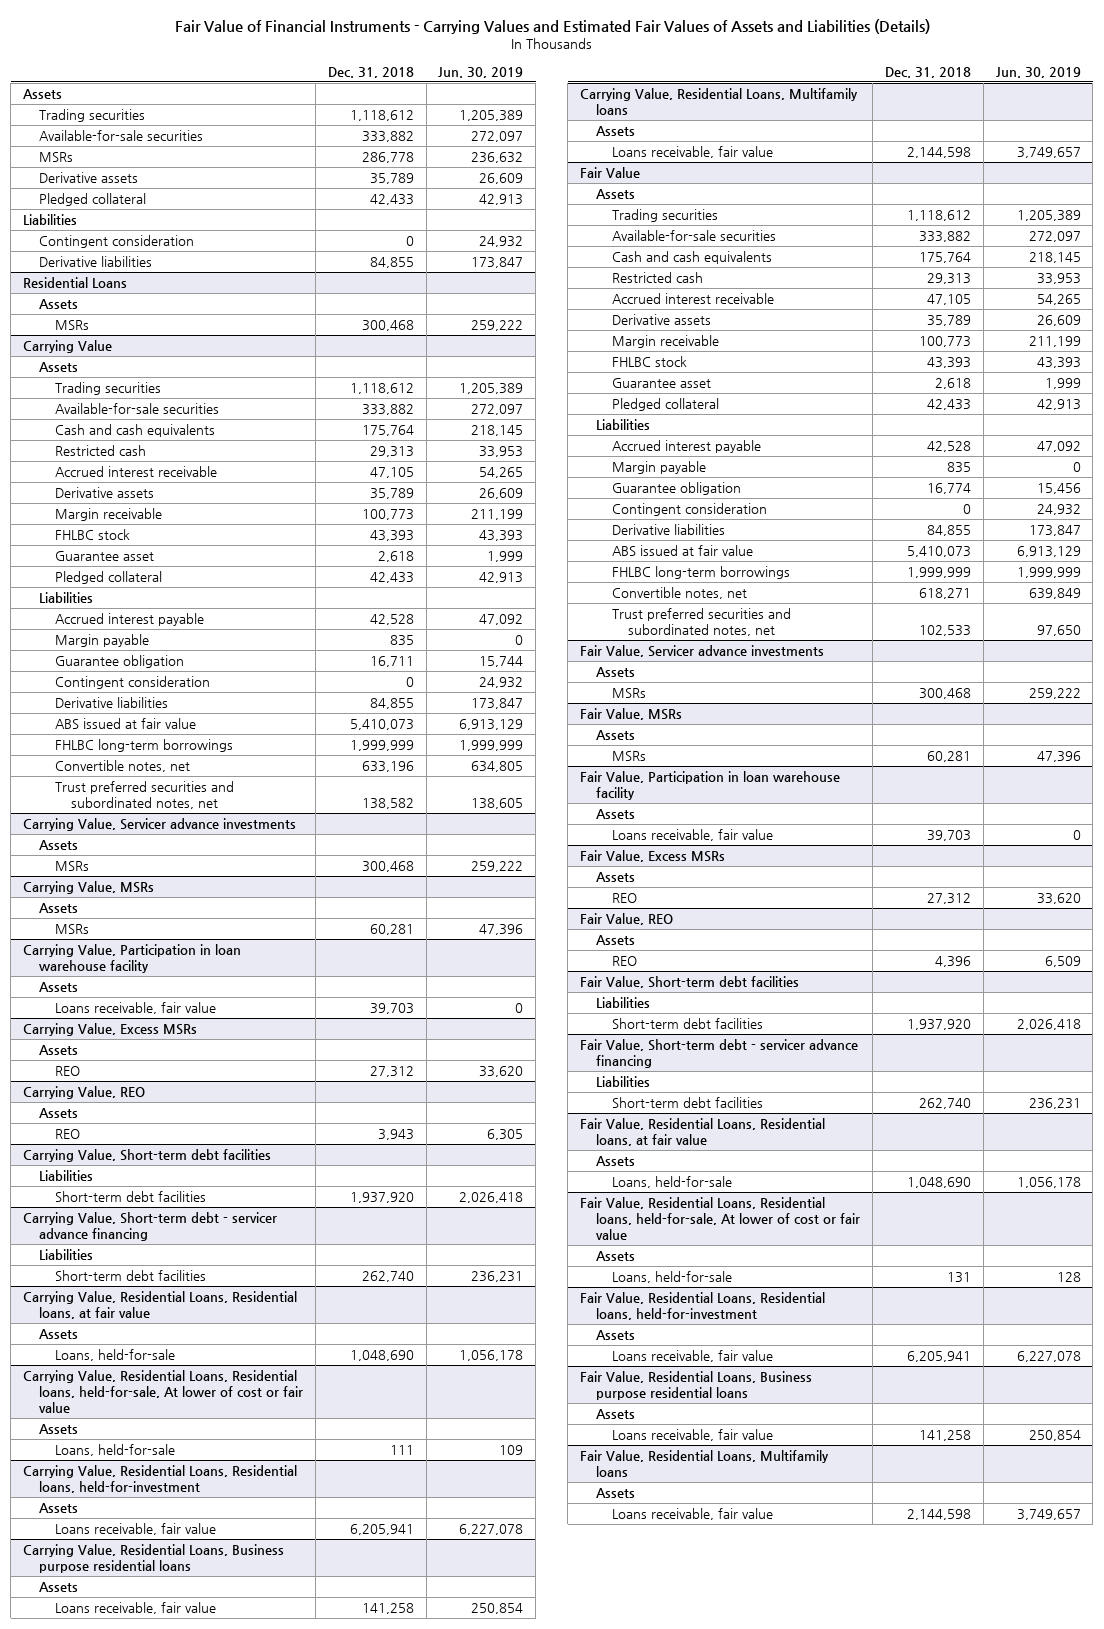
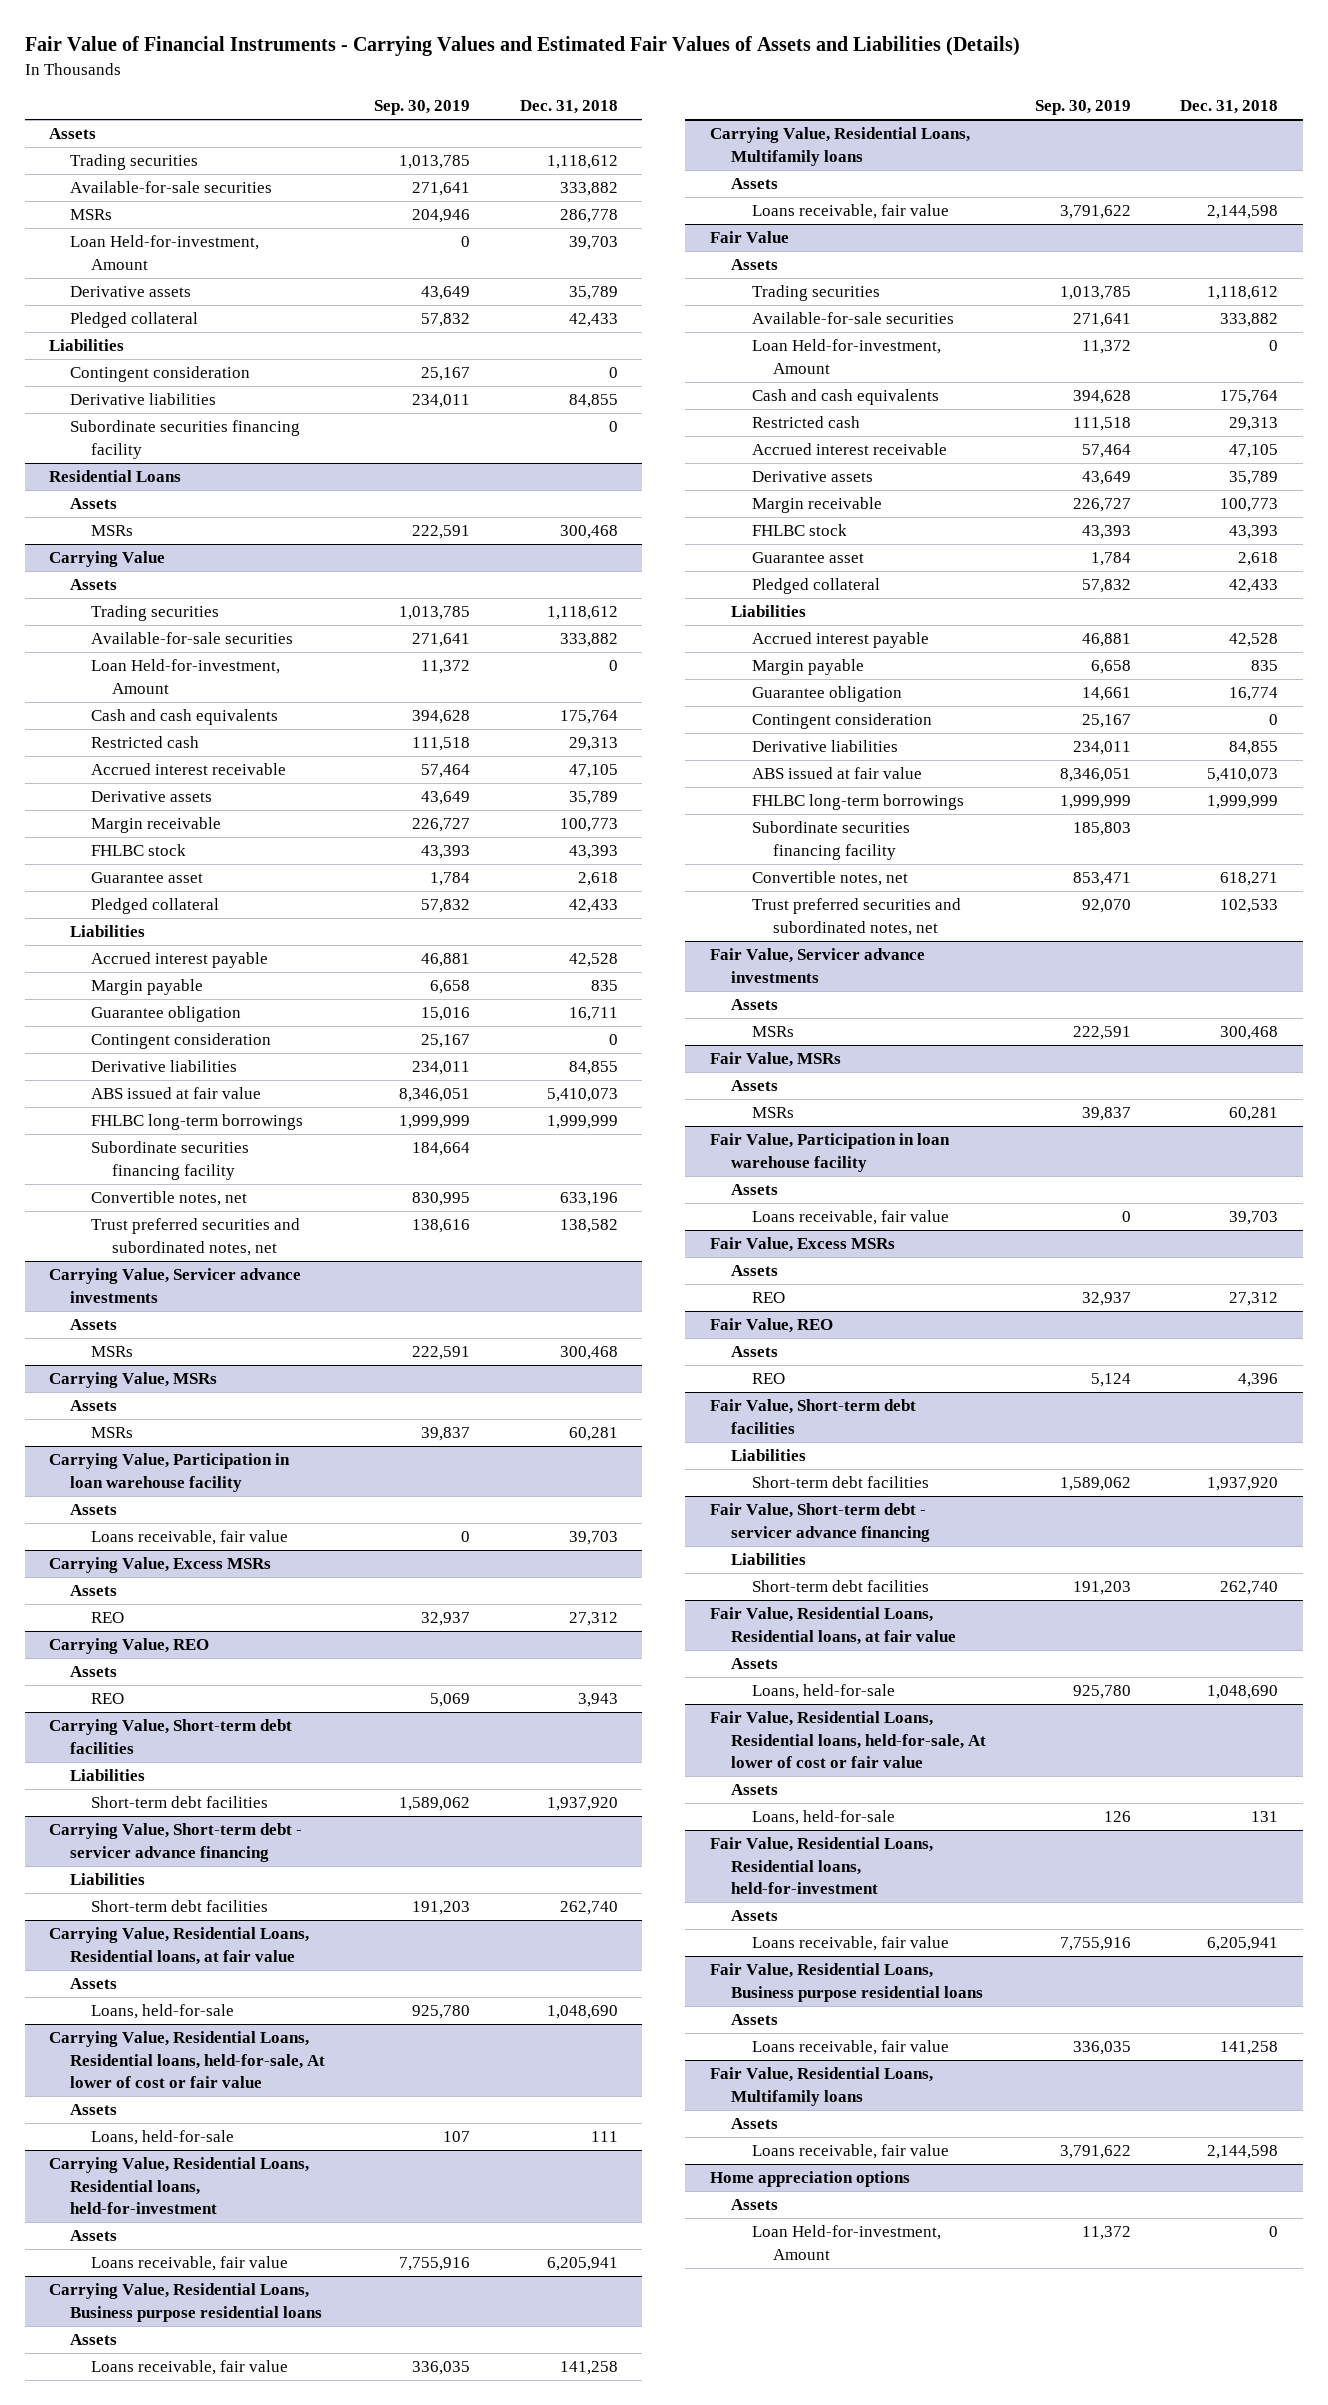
- | Dec. 31, 2018 | Jun. 30, 2019
+ | Sep. 30, 2019 | Dec. 31, 2018
+ Loan Held-for-investment, Amount | 0 | 39,703
+ Subordinate securities financing facility | | 0
@ Carrying Value
+ Loan Held-for-investment, Amount | 11,372 | 0
+ Subordinate securities financing facility | 184,664 |
@ Fair Value
+ Loan Held-for-investment, Amount | 11,372 | 0
+ Subordinate securities financing facility | 185,803 |
+ Home appreciation options
+ Assets
+ Loan Held-for-investment, Amount | 11,372 | 0

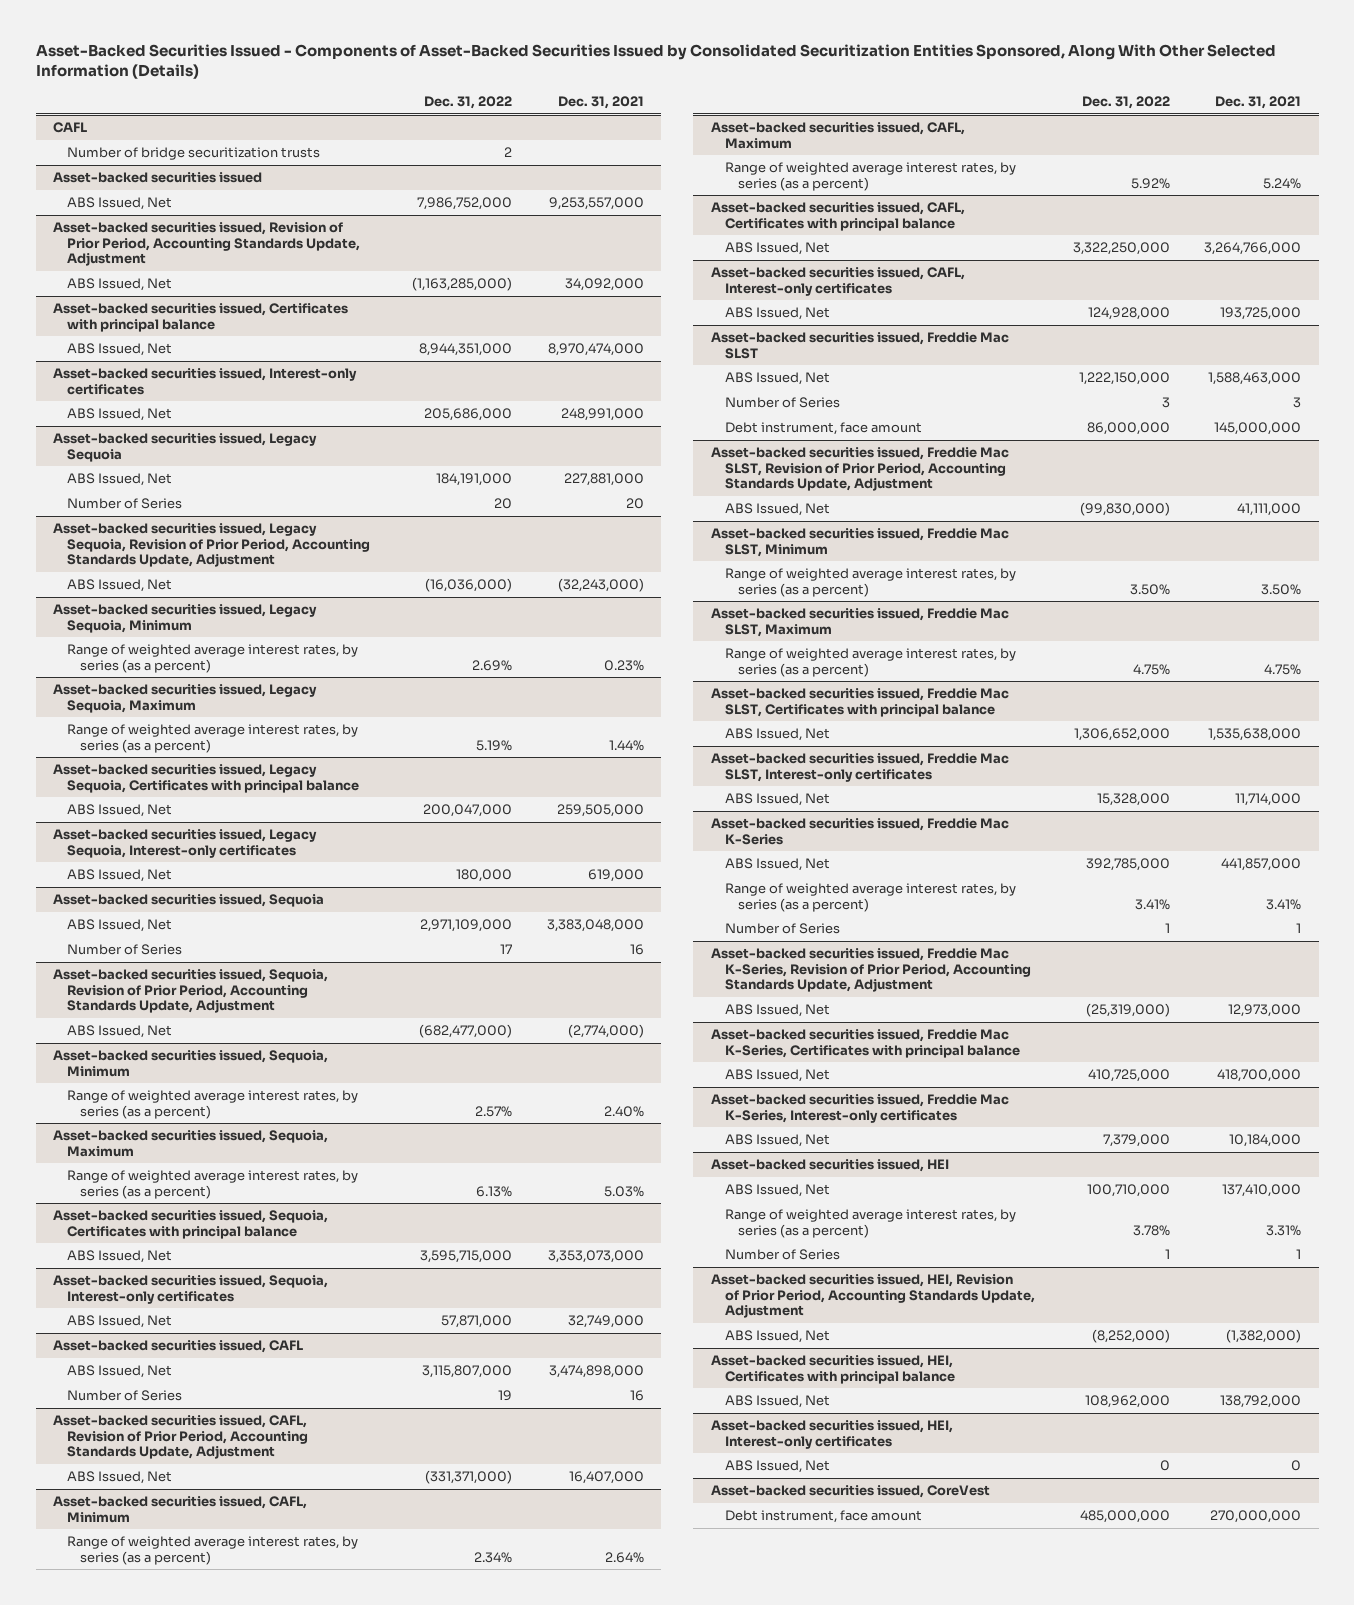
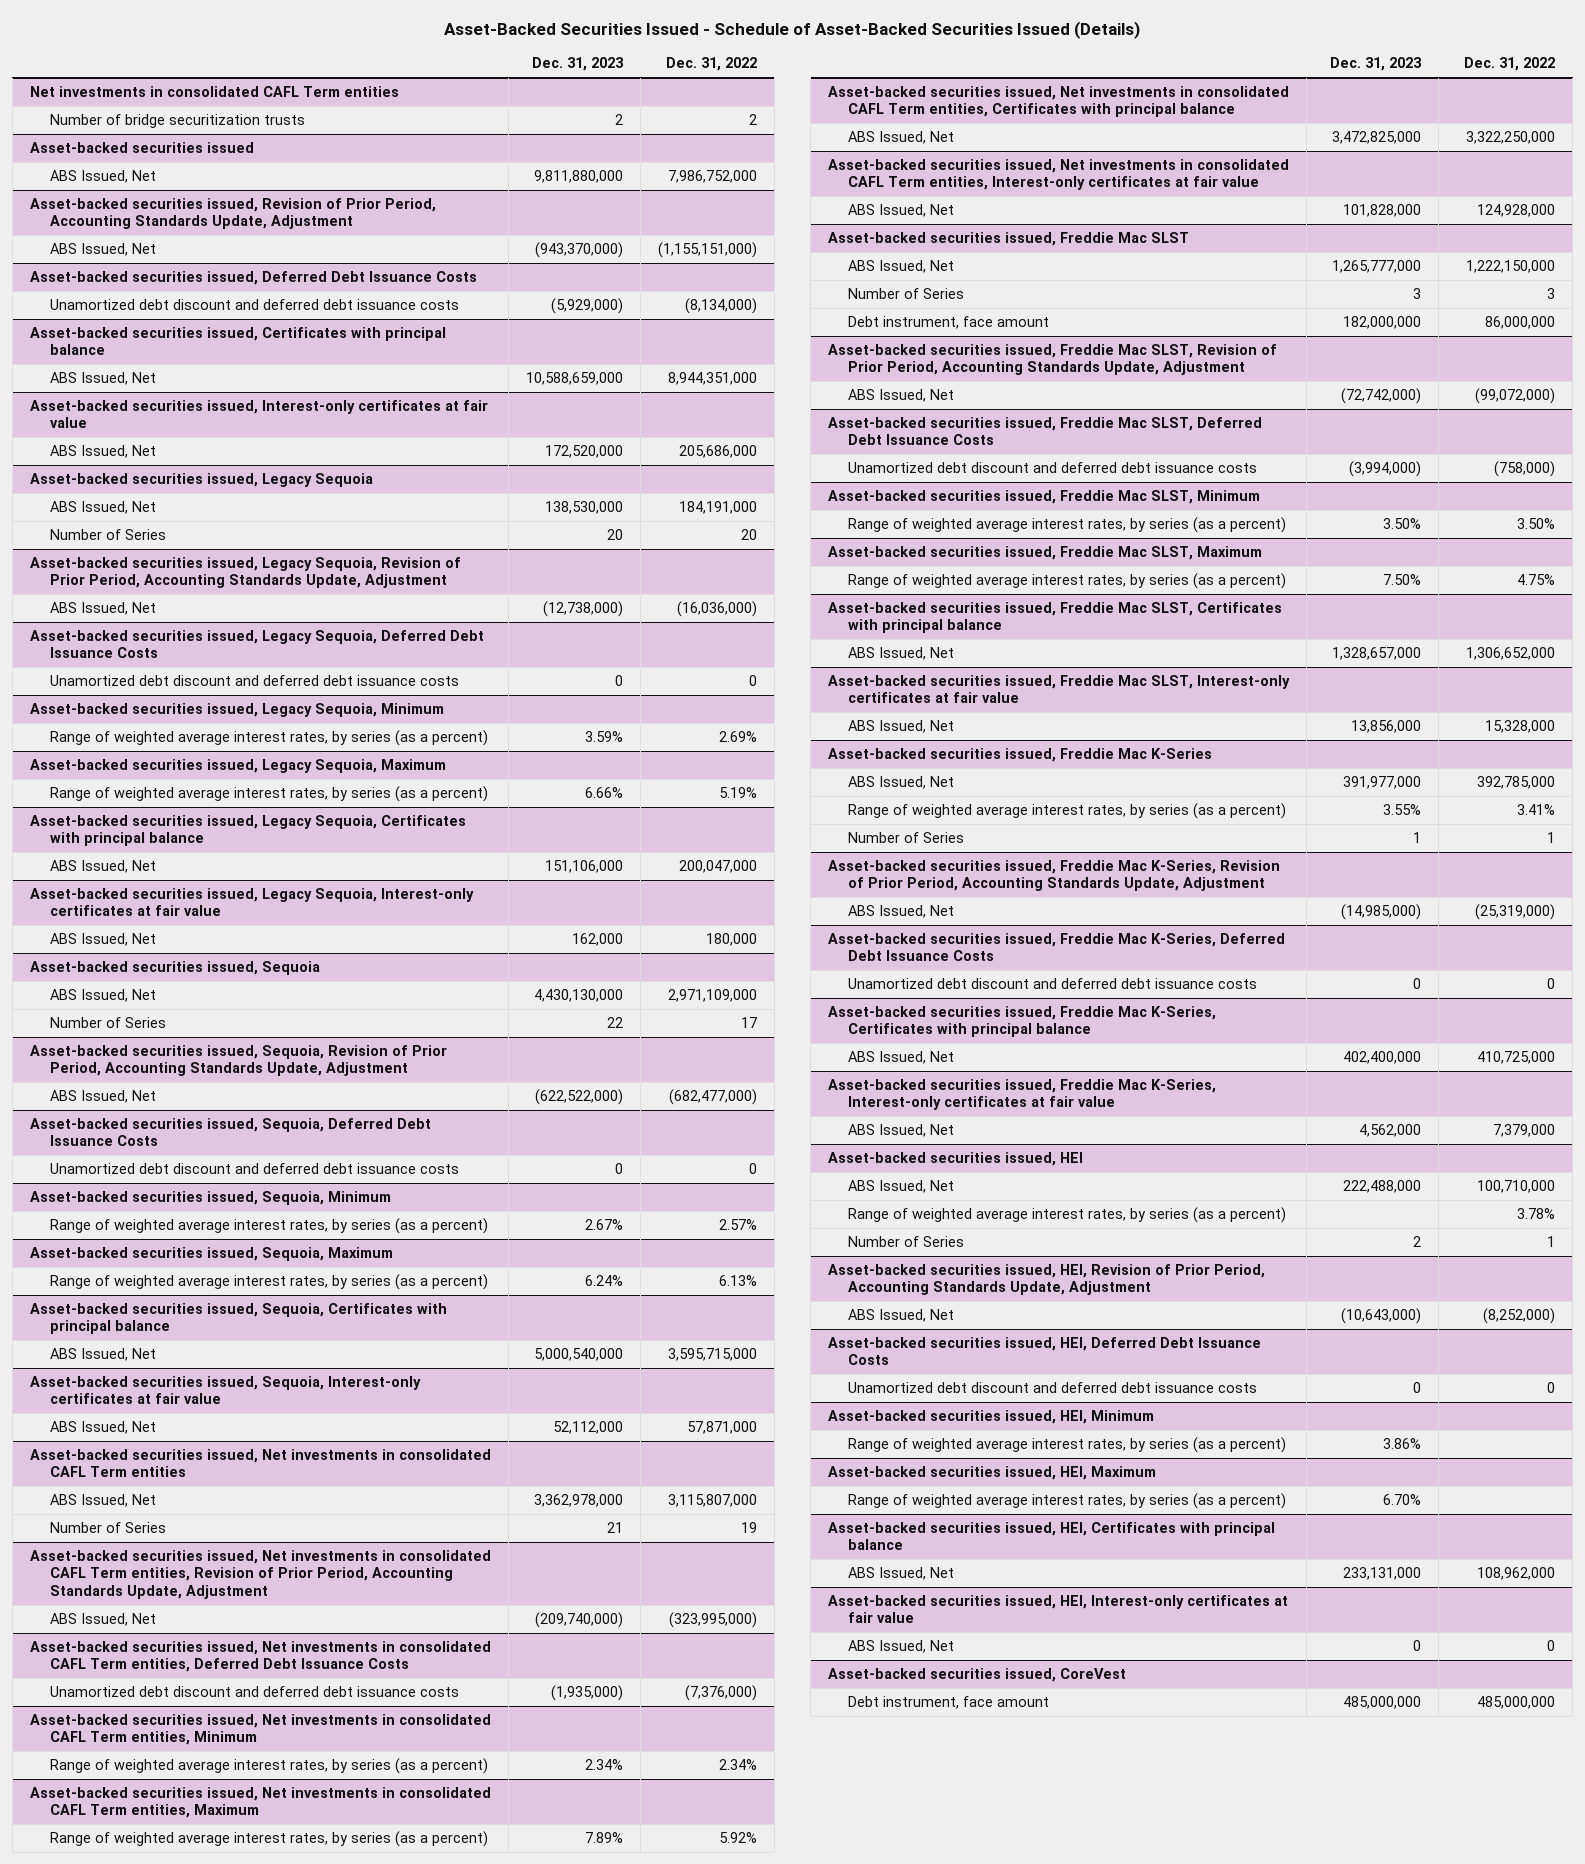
- Asset-Backed Securities Issued - Components of Asset-Backed Securities Issued by Consolidated Securitization Entities Sponsored, Along With Other Selected Information (Details)
+ Asset-Backed Securities Issued - Schedule of Asset-Backed Securities Issued (Details)
- | Dec. 31, 2022 | Dec. 31, 2021
+ | Dec. 31, 2023 | Dec. 31, 2022
- CAFL
+ Net investments in consolidated CAFL Term entities
@ Asset-backed securities issued, Revision of Prior Period, Accounting Standards Update, Adjustment
- ABS Issued, Net | (1,163,285,000) | 34,092,000
+ ABS Issued, Net | (943,370,000) | (1,155,151,000)
+ Asset-backed securities issued, Deferred Debt Issuance Costs
+ Unamortized debt discount and deferred debt issuance costs | (5,929,000) | (8,134,000)
- Asset-backed securities issued, Interest-only certificates
+ Asset-backed securities issued, Interest-only certificates at fair value
+ Asset-backed securities issued, Legacy Sequoia, Deferred Debt Issuance Costs
+ Unamortized debt discount and deferred debt issuance costs | 0 | 0
- Asset-backed securities issued, Legacy Sequoia, Interest-only certificates
+ Asset-backed securities issued, Legacy Sequoia, Interest-only certificates at fair value
+ Asset-backed securities issued, Sequoia, Deferred Debt Issuance Costs
+ Unamortized debt discount and deferred debt issuance costs | 0 | 0
- Asset-backed securities issued, Sequoia, Interest-only certificates
+ Asset-backed securities issued, Sequoia, Interest-only certificates at fair value
- Asset-backed securities issued, CAFL
+ Asset-backed securities issued, Net investments in consolidated CAFL Term entities
- Asset-backed securities issued, CAFL, Revision of Prior Period, Accounting Standards Update, Adjustment
- ABS Issued, Net | (331,371,000) | 16,407,000
- Asset-backed securities issued, CAFL, Minimum
+ Asset-backed securities issued, Net investments in consolidated CAFL Term entities, Revision of Prior Period, Accounting Standards Update, Adjustment
+ ABS Issued, Net | (209,740,000) | (323,995,000)
+ Asset-backed securities issued, Net investments in consolidated CAFL Term entities, Deferred Debt Issuance Costs
+ Unamortized debt discount and deferred debt issuance costs | (1,935,000) | (7,376,000)
+ Asset-backed securities issued, Net investments in consolidated CAFL Term entities, Minimum
- Asset-backed securities issued, CAFL, Maximum
+ Asset-backed securities issued, Net investments in consolidated CAFL Term entities, Maximum
- Asset-backed securities issued, CAFL, Certificates with principal balance
+ Asset-backed securities issued, Net investments in consolidated CAFL Term entities, Certificates with principal balance
- Asset-backed securities issued, CAFL, Interest-only certificates
+ Asset-backed securities issued, Net investments in consolidated CAFL Term entities, Interest-only certificates at fair value
@ Asset-backed securities issued, Freddie Mac SLST, Revision of Prior Period, Accounting Standards Update, Adjustment
- ABS Issued, Net | (99,830,000) | 41,111,000
+ ABS Issued, Net | (72,742,000) | (99,072,000)
+ Asset-backed securities issued, Freddie Mac SLST, Deferred Debt Issuance Costs
+ Unamortized debt discount and deferred debt issuance costs | (3,994,000) | (758,000)
- Asset-backed securities issued, Freddie Mac SLST, Interest-only certificates
+ Asset-backed securities issued, Freddie Mac SLST, Interest-only certificates at fair value
+ Asset-backed securities issued, Freddie Mac K-Series, Deferred Debt Issuance Costs
+ Unamortized debt discount and deferred debt issuance costs | 0 | 0
- Asset-backed securities issued, Freddie Mac K-Series, Interest-only certificates
+ Asset-backed securities issued, Freddie Mac K-Series, Interest-only certificates at fair value
+ Asset-backed securities issued, HEI, Deferred Debt Issuance Costs
+ Unamortized debt discount and deferred debt issuance costs | 0 | 0
+ Asset-backed securities issued, HEI, Minimum
+ Range of weighted average interest rates, by series (as a percent) | 3.86% |
+ Asset-backed securities issued, HEI, Maximum
+ Range of weighted average interest rates, by series (as a percent) | 6.70% |
- Asset-backed securities issued, HEI, Interest-only certificates
+ Asset-backed securities issued, HEI, Interest-only certificates at fair value

